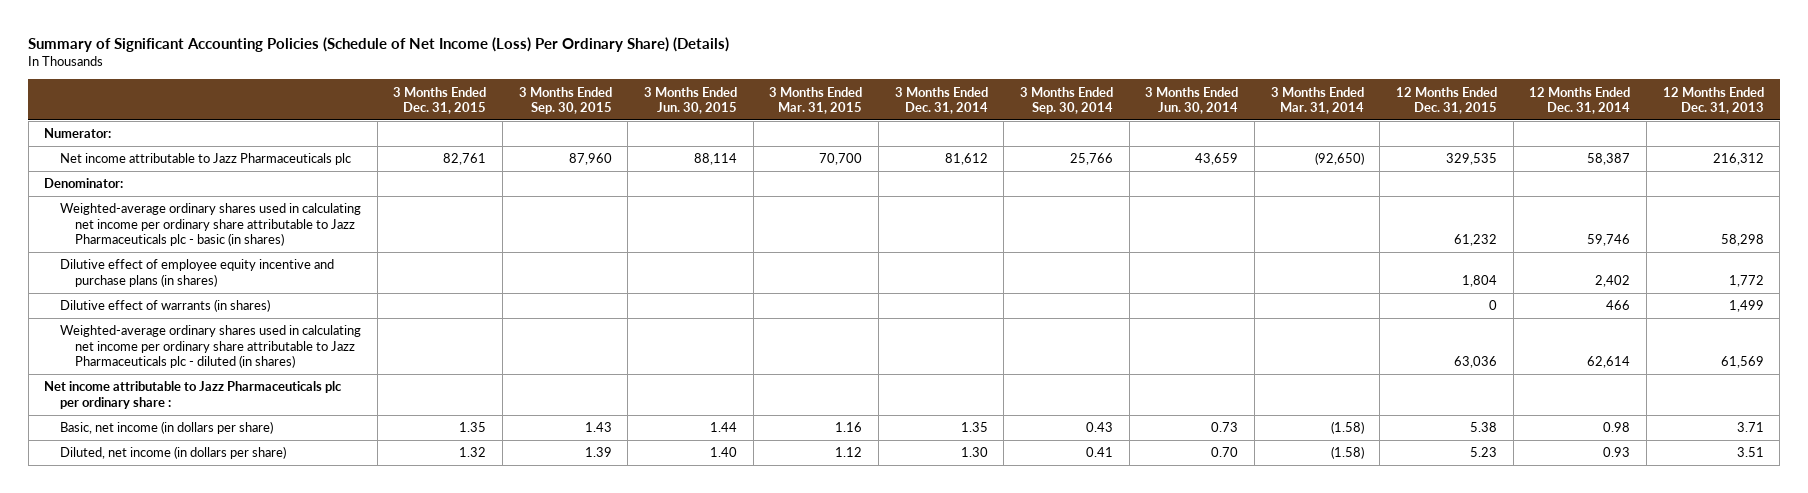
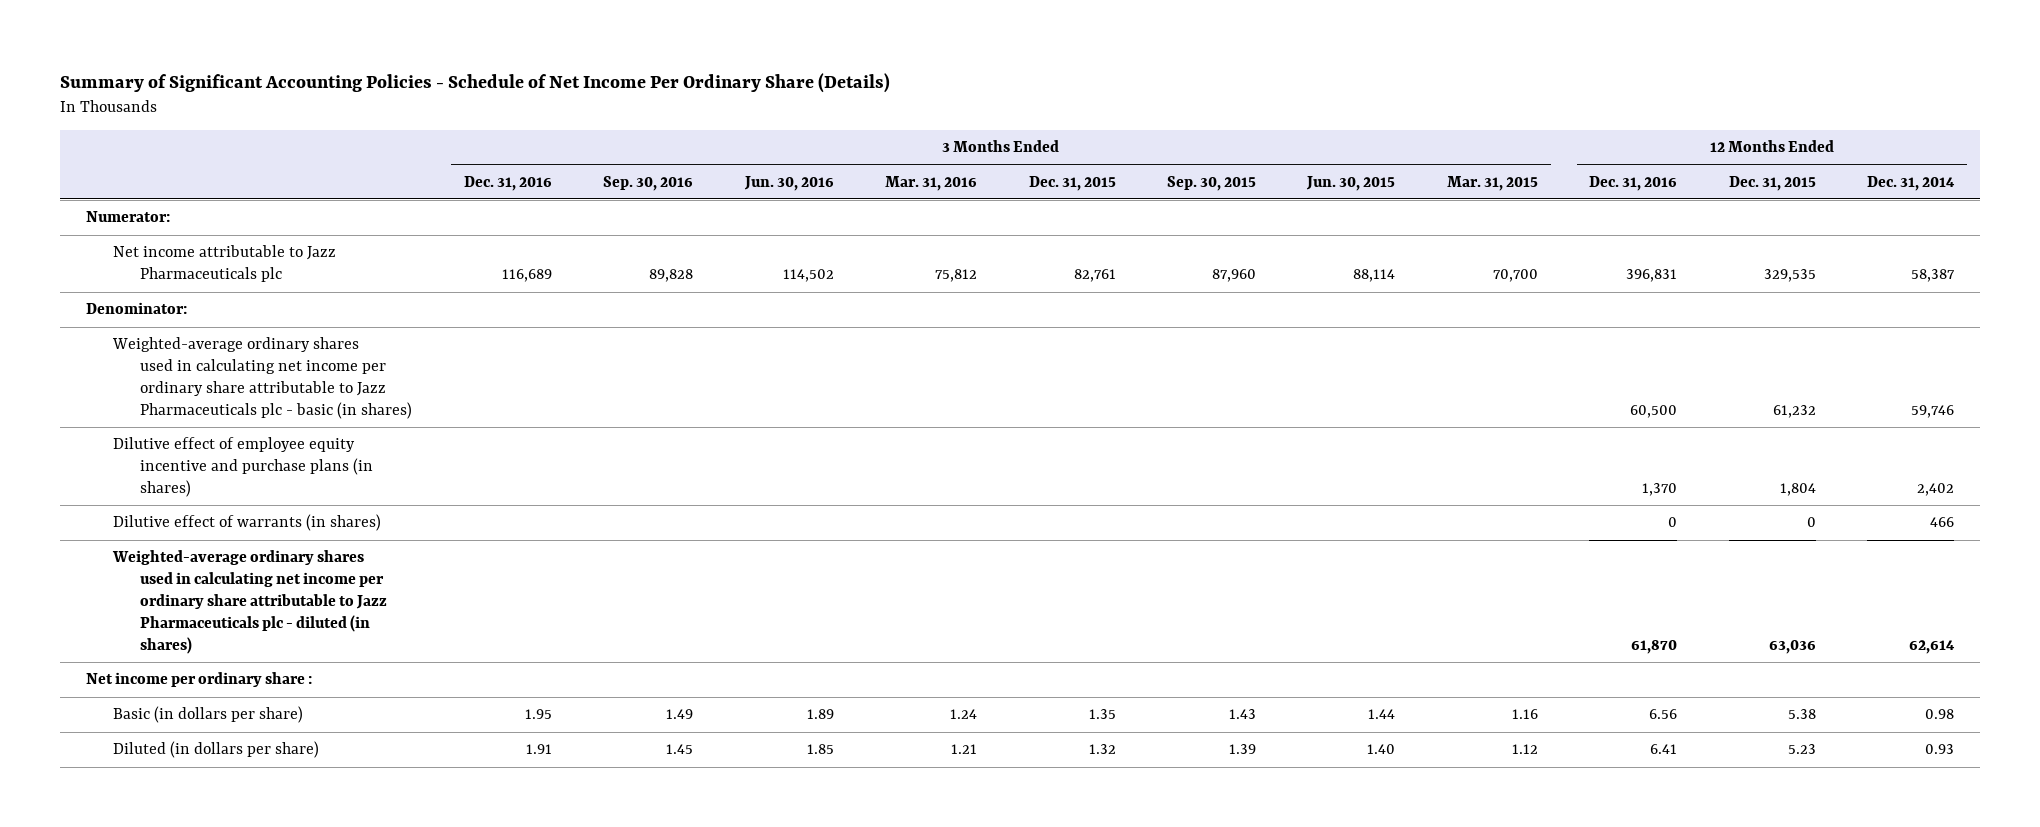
- Summary of Significant Accounting Policies (Schedule of Net Income (Loss) Per Ordinary Share) (Details)
+ Summary of Significant Accounting Policies - Schedule of Net Income Per Ordinary Share (Details)
- | 3 Months Ended Dec. 31, 2015 | 3 Months Ended Sep. 30, 2015 | 3 Months Ended Jun. 30, 2015 | 3 Months Ended Mar. 31, 2015 | 3 Months Ended Dec. 31, 2014 | 3 Months Ended Sep. 30, 2014 | 3 Months Ended Jun. 30, 2014 | 3 Months Ended Mar. 31, 2014 | 12 Months Ended Dec. 31, 2015 | 12 Months Ended Dec. 31, 2014 | 12 Months Ended Dec. 31, 2013
+ | 3 Months Ended Dec. 31, 2016 | 3 Months Ended Sep. 30, 2016 | 3 Months Ended Jun. 30, 2016 | 3 Months Ended Mar. 31, 2016 | 3 Months Ended Dec. 31, 2015 | 3 Months Ended Sep. 30, 2015 | 3 Months Ended Jun. 30, 2015 | 3 Months Ended Mar. 31, 2015 | 12 Months Ended Dec. 31, 2016 | 12 Months Ended Dec. 31, 2015 | 12 Months Ended Dec. 31, 2014
- Net income attributable to Jazz Pharmaceuticals plc per ordinary share :
- Basic, net income (in dollars per share) | 1.35 | 1.43 | 1.44 | 1.16 | 1.35 | 0.43 | 0.73 | (1.58) | 5.38 | 0.98 | 3.71
- Diluted, net income (in dollars per share) | 1.32 | 1.39 | 1.40 | 1.12 | 1.30 | 0.41 | 0.70 | (1.58) | 5.23 | 0.93 | 3.51
+ Net income per ordinary share :
+ Basic (in dollars per share) | 1.95 | 1.49 | 1.89 | 1.24 | 1.35 | 1.43 | 1.44 | 1.16 | 6.56 | 5.38 | 0.98
+ Diluted (in dollars per share) | 1.91 | 1.45 | 1.85 | 1.21 | 1.32 | 1.39 | 1.40 | 1.12 | 6.41 | 5.23 | 0.93

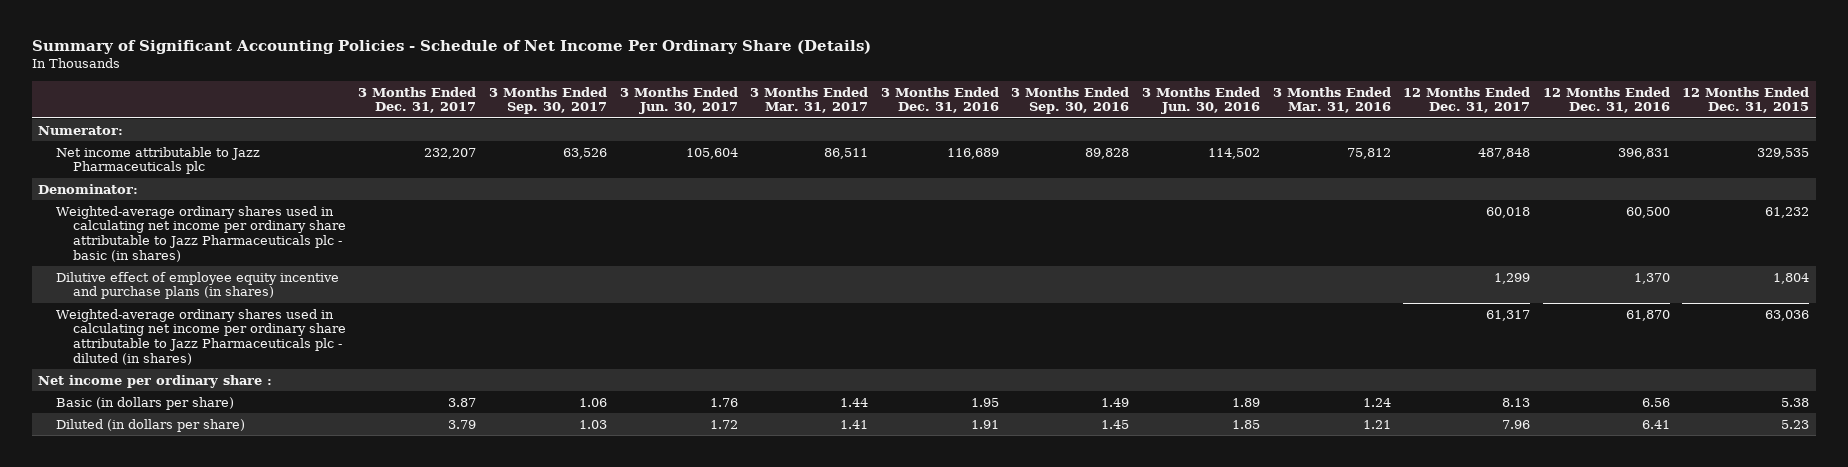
- | 3 Months Ended Dec. 31, 2016 | 3 Months Ended Sep. 30, 2016 | 3 Months Ended Jun. 30, 2016 | 3 Months Ended Mar. 31, 2016 | 3 Months Ended Dec. 31, 2015 | 3 Months Ended Sep. 30, 2015 | 3 Months Ended Jun. 30, 2015 | 3 Months Ended Mar. 31, 2015 | 12 Months Ended Dec. 31, 2016 | 12 Months Ended Dec. 31, 2015 | 12 Months Ended Dec. 31, 2014
+ | 3 Months Ended Dec. 31, 2017 | 3 Months Ended Sep. 30, 2017 | 3 Months Ended Jun. 30, 2017 | 3 Months Ended Mar. 31, 2017 | 3 Months Ended Dec. 31, 2016 | 3 Months Ended Sep. 30, 2016 | 3 Months Ended Jun. 30, 2016 | 3 Months Ended Mar. 31, 2016 | 12 Months Ended Dec. 31, 2017 | 12 Months Ended Dec. 31, 2016 | 12 Months Ended Dec. 31, 2015
- Dilutive effect of warrants (in shares) | | | | | | | | | 0 | 0 | 466

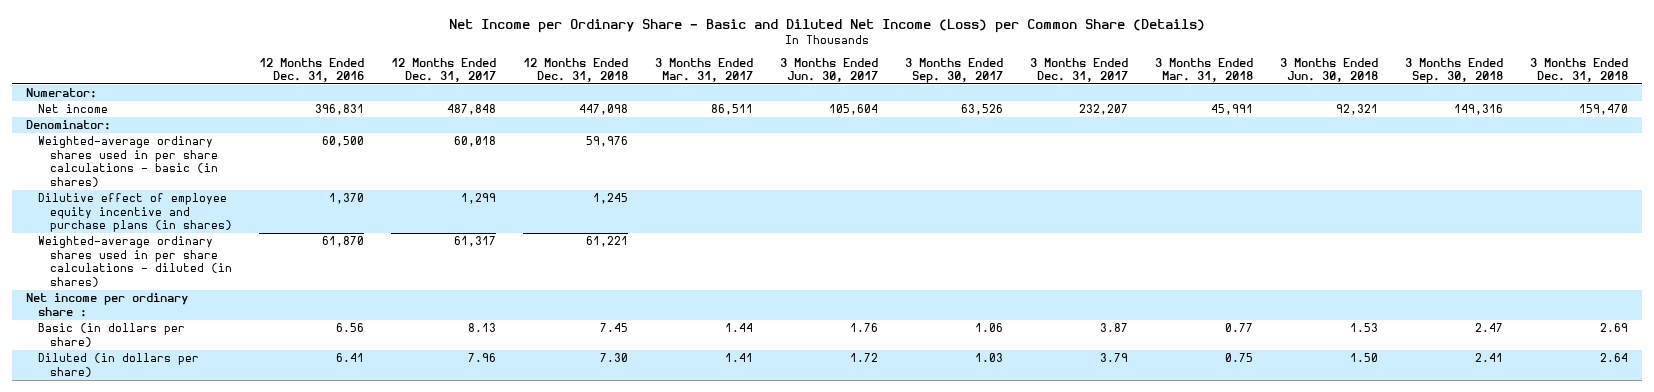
- Summary of Significant Accounting Policies - Schedule of Net Income Per Ordinary Share (Details)
+ Net Income per Ordinary Share - Basic and Diluted Net Income (Loss) per Common Share (Details)
- | 3 Months Ended Dec. 31, 2017 | 3 Months Ended Sep. 30, 2017 | 3 Months Ended Jun. 30, 2017 | 3 Months Ended Mar. 31, 2017 | 3 Months Ended Dec. 31, 2016 | 3 Months Ended Sep. 30, 2016 | 3 Months Ended Jun. 30, 2016 | 3 Months Ended Mar. 31, 2016 | 12 Months Ended Dec. 31, 2017 | 12 Months Ended Dec. 31, 2016 | 12 Months Ended Dec. 31, 2015
+ | 12 Months Ended Dec. 31, 2016 | 12 Months Ended Dec. 31, 2017 | 12 Months Ended Dec. 31, 2018 | 3 Months Ended Mar. 31, 2017 | 3 Months Ended Jun. 30, 2017 | 3 Months Ended Sep. 30, 2017 | 3 Months Ended Dec. 31, 2017 | 3 Months Ended Mar. 31, 2018 | 3 Months Ended Jun. 30, 2018 | 3 Months Ended Sep. 30, 2018 | 3 Months Ended Dec. 31, 2018
- Net income attributable to Jazz Pharmaceuticals plc | 232,207 | 63,526 | 105,604 | 86,511 | 116,689 | 89,828 | 114,502 | 75,812 | 487,848 | 396,831 | 329,535
+ Net income | 396,831 | 487,848 | 447,098 | 86,511 | 105,604 | 63,526 | 232,207 | 45,991 | 92,321 | 149,316 | 159,470
- Weighted-average ordinary shares used in calculating net income per ordinary share attributable to Jazz Pharmaceuticals plc - basic (in shares) | | | | | | | | | 60,018 | 60,500 | 61,232
+ Weighted-average ordinary shares used in per share calculations - basic (in shares) | 60,500 | 60,018 | 59,976 | | | | | | | |
- Weighted-average ordinary shares used in calculating net income per ordinary share attributable to Jazz Pharmaceuticals plc - diluted (in shares) | | | | | | | | | 61,317 | 61,870 | 63,036
+ Weighted-average ordinary shares used in per share calculations - diluted (in shares) | 61,870 | 61,317 | 61,221 | | | | | | | |

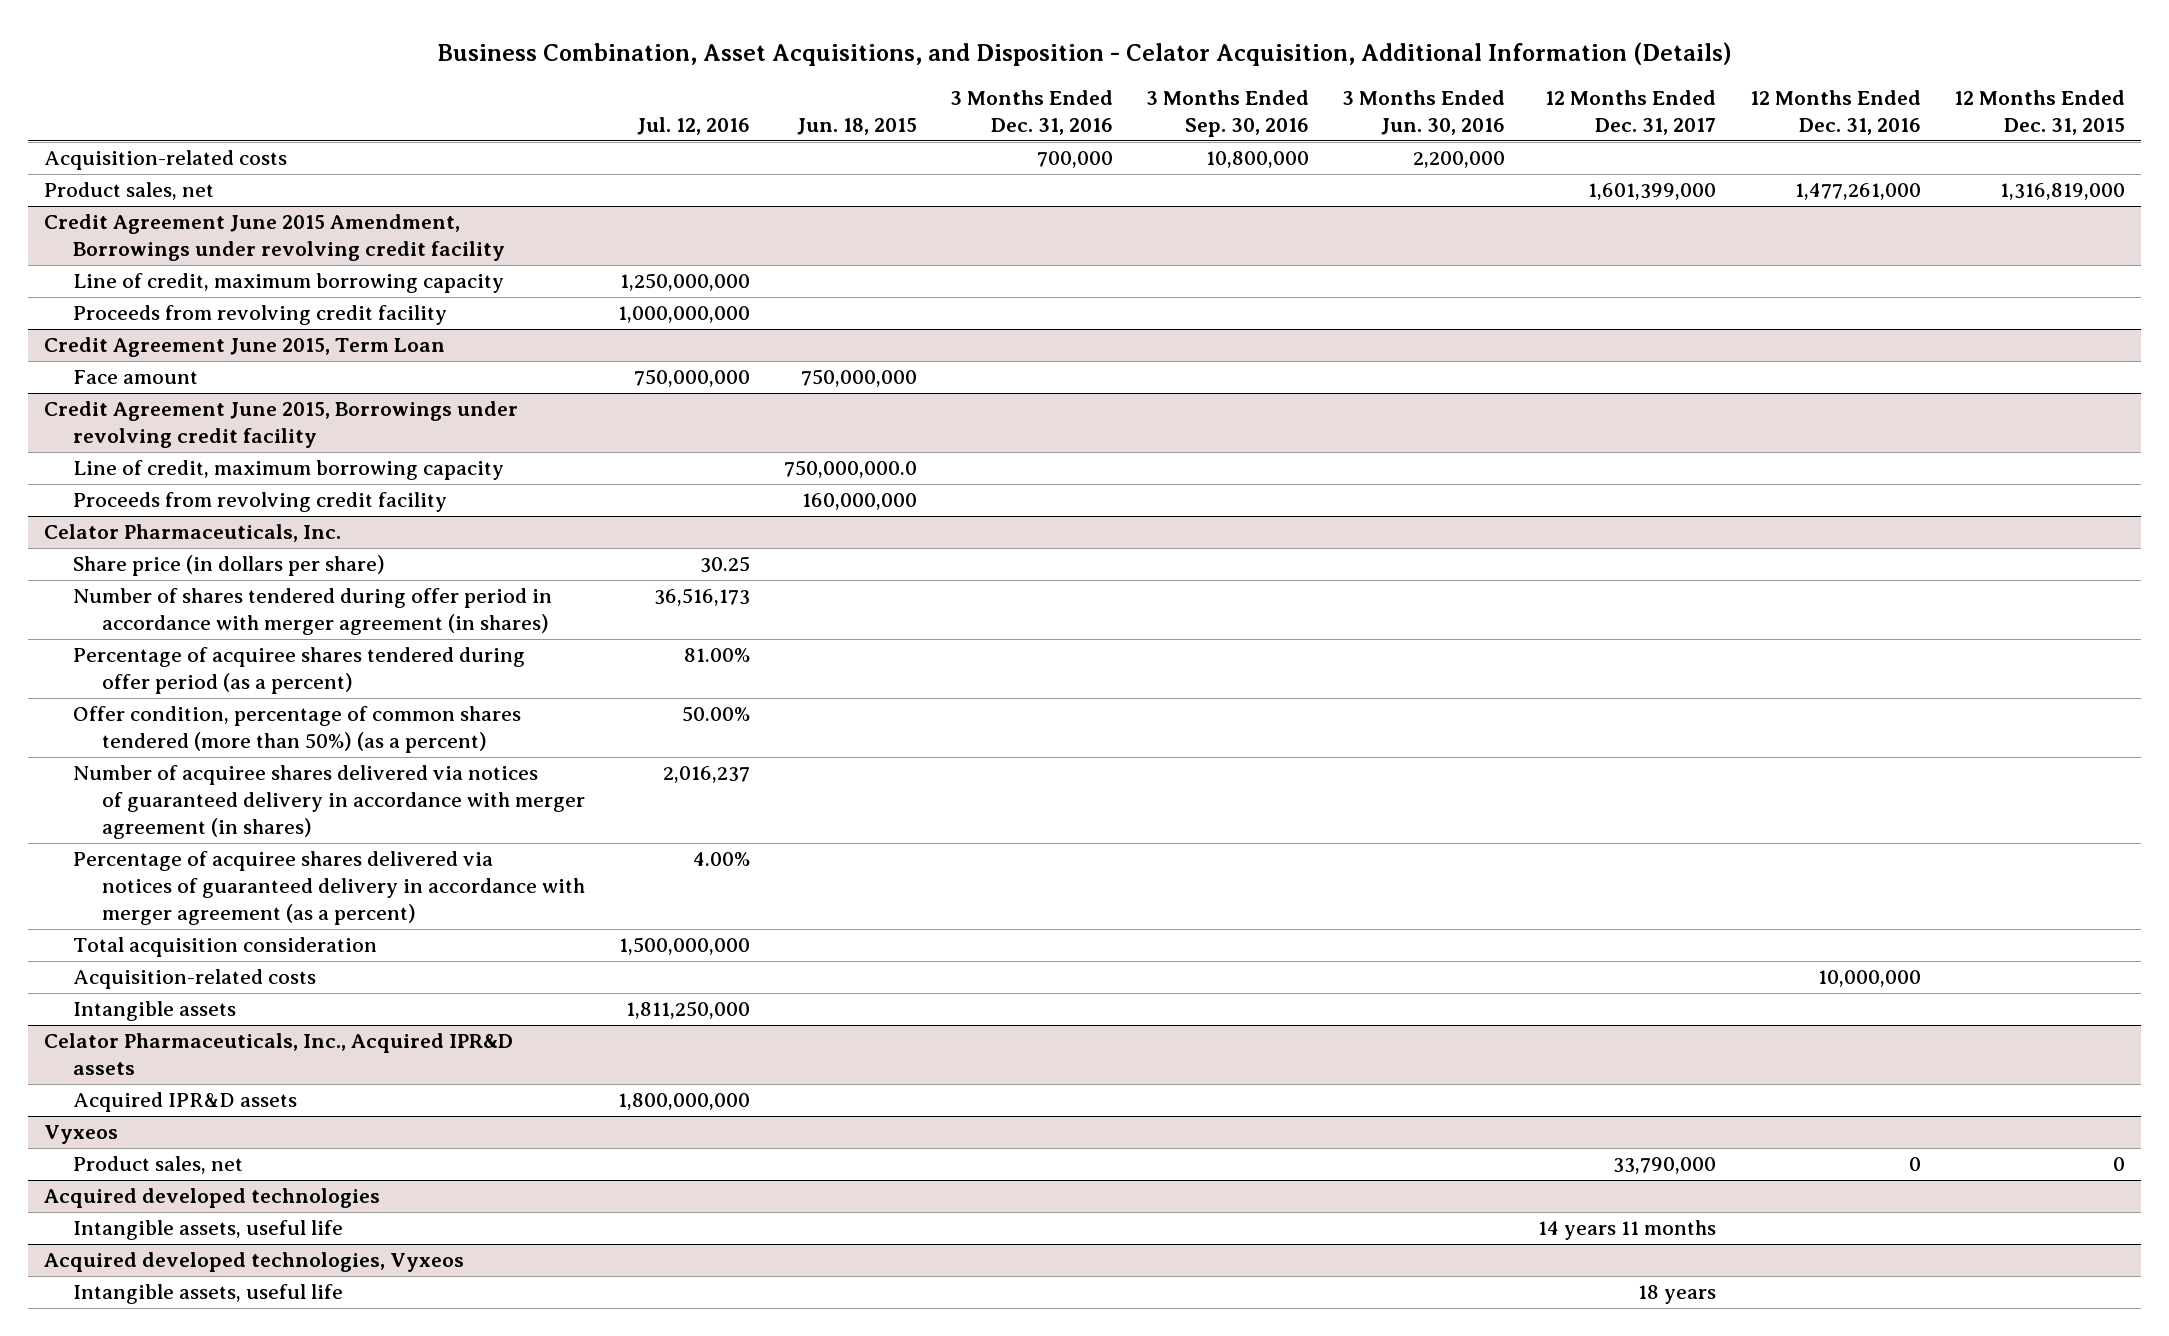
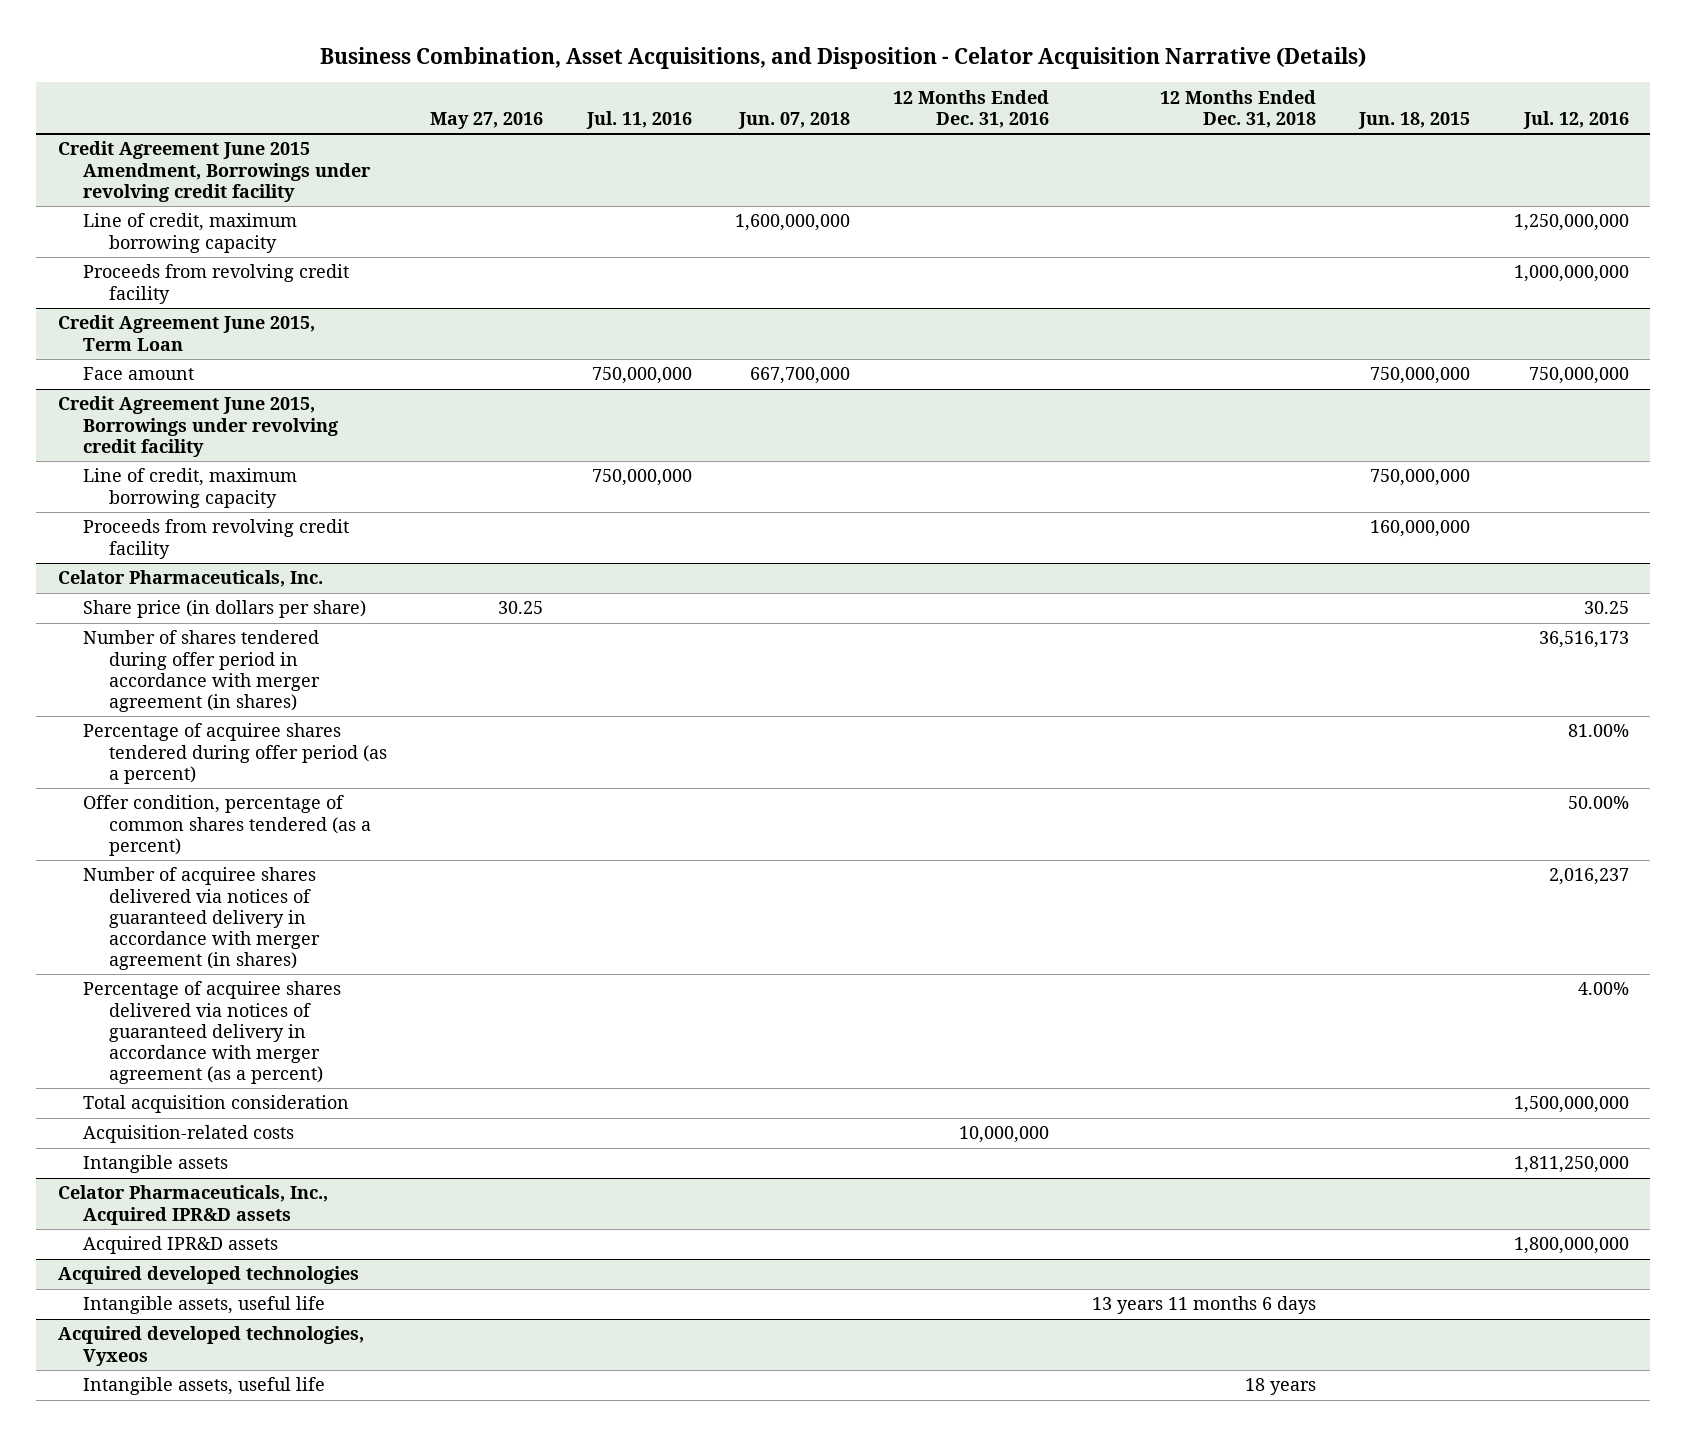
- Business Combination, Asset Acquisitions, and Disposition - Celator Acquisition, Additional Information (Details)
+ Business Combination, Asset Acquisitions, and Disposition - Celator Acquisition Narrative (Details)
- | Jul. 12, 2016 | Jun. 18, 2015 | 3 Months Ended Dec. 31, 2016 | 3 Months Ended Sep. 30, 2016 | 3 Months Ended Jun. 30, 2016 | 12 Months Ended Dec. 31, 2017 | 12 Months Ended Dec. 31, 2016 | 12 Months Ended Dec. 31, 2015
+ | May 27, 2016 | Jul. 11, 2016 | Jun. 07, 2018 | 12 Months Ended Dec. 31, 2016 | 12 Months Ended Dec. 31, 2018 | Jun. 18, 2015 | Jul. 12, 2016
- Acquisition-related costs | | | 700,000 | 10,800,000 | 2,200,000 | | |
- Product sales, net | | | | | | 1,601,399,000 | 1,477,261,000 | 1,316,819,000
@ Credit Agreement June 2015, Borrowings under revolving credit facility
- Line of credit, maximum borrowing capacity | | 750,000,000.0 | | | | | |
+ Line of credit, maximum borrowing capacity | | 750,000,000 | | | | 750,000,000 |
@ Celator Pharmaceuticals, Inc.
- Offer condition, percentage of common shares tendered (more than 50%) (as a percent) | 50.00% | | | | | | |
+ Offer condition, percentage of common shares tendered (as a percent) | | | | | | | 50.00%
- Vyxeos
- Product sales, net | | | | | | 33,790,000 | 0 | 0

